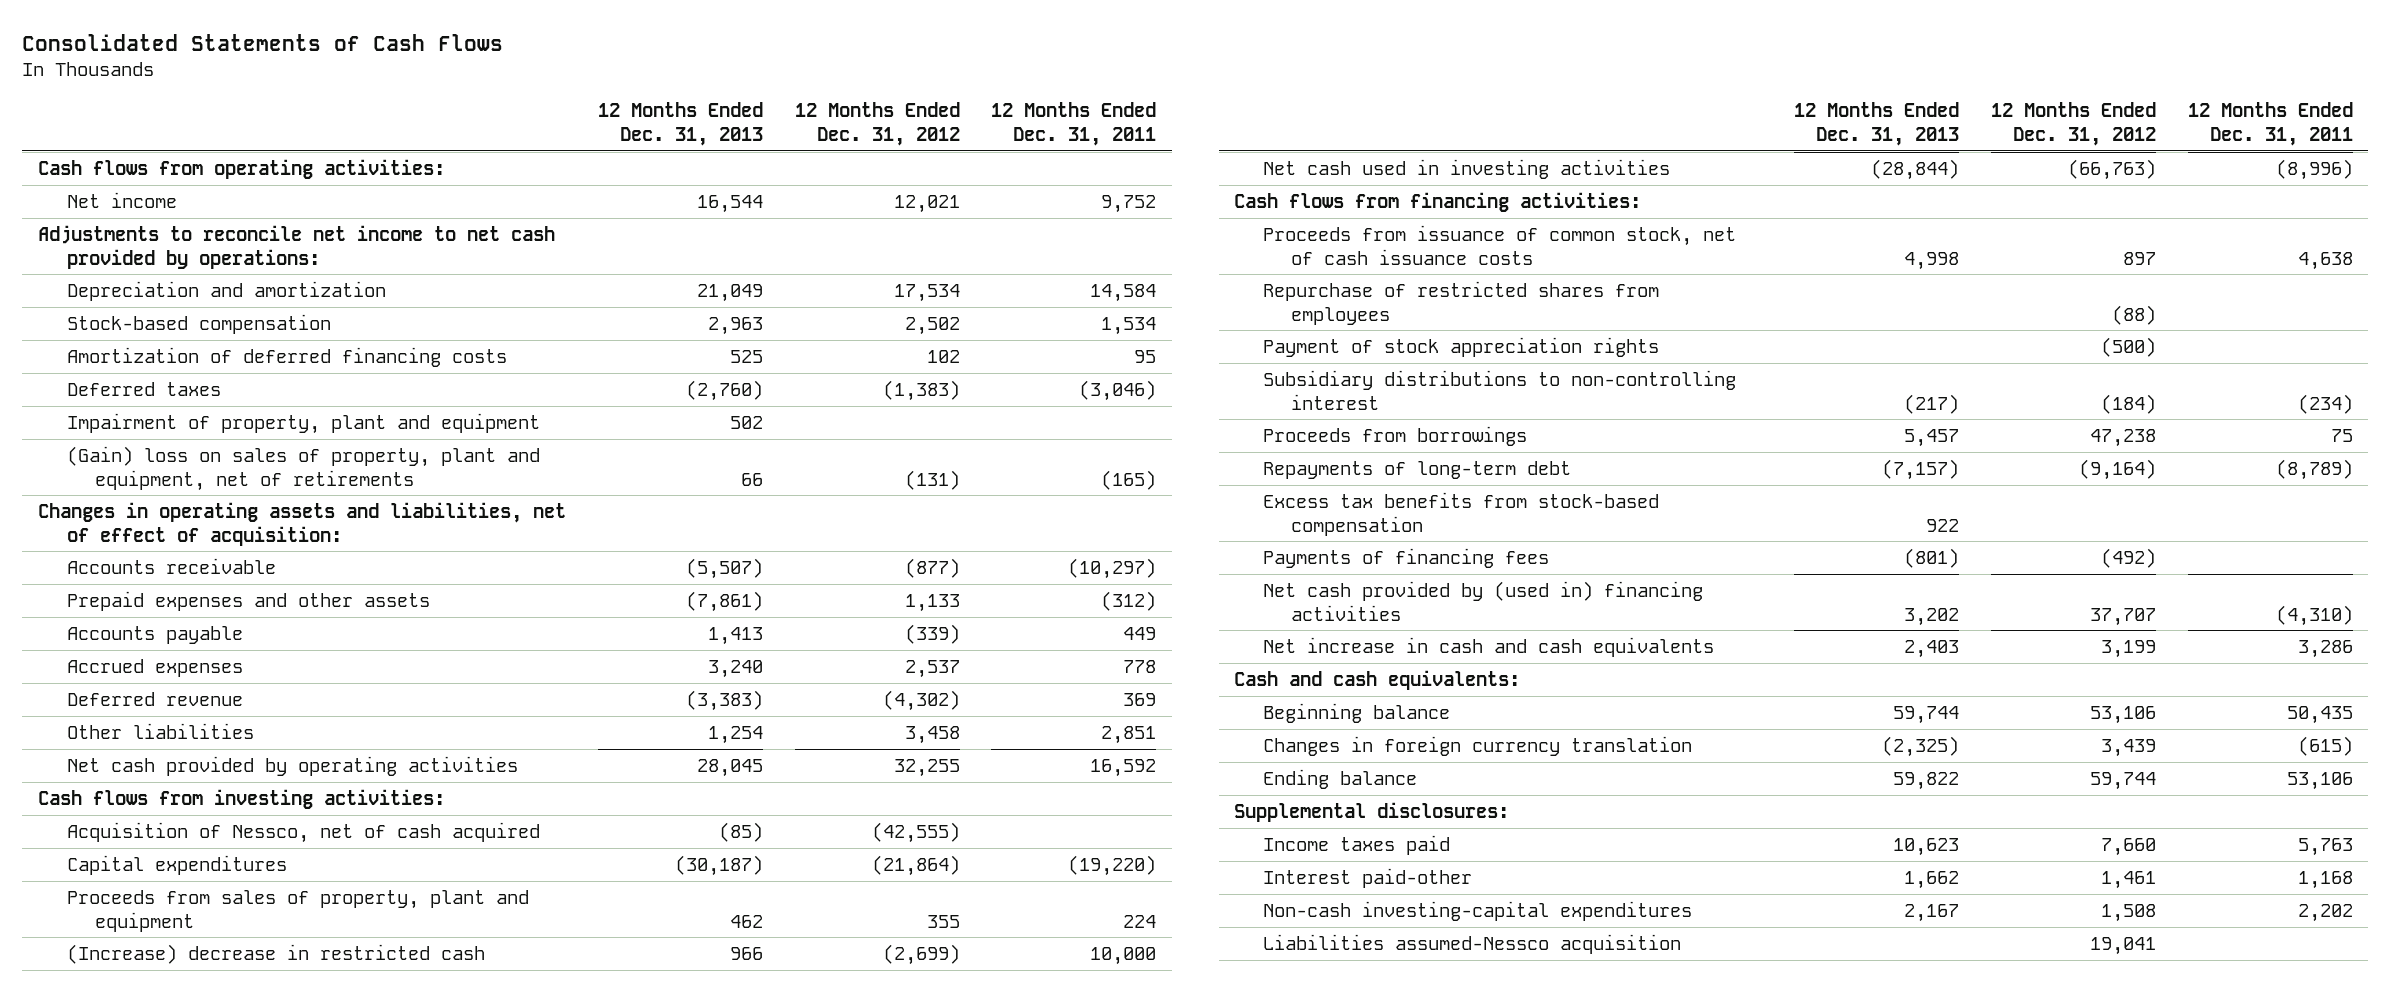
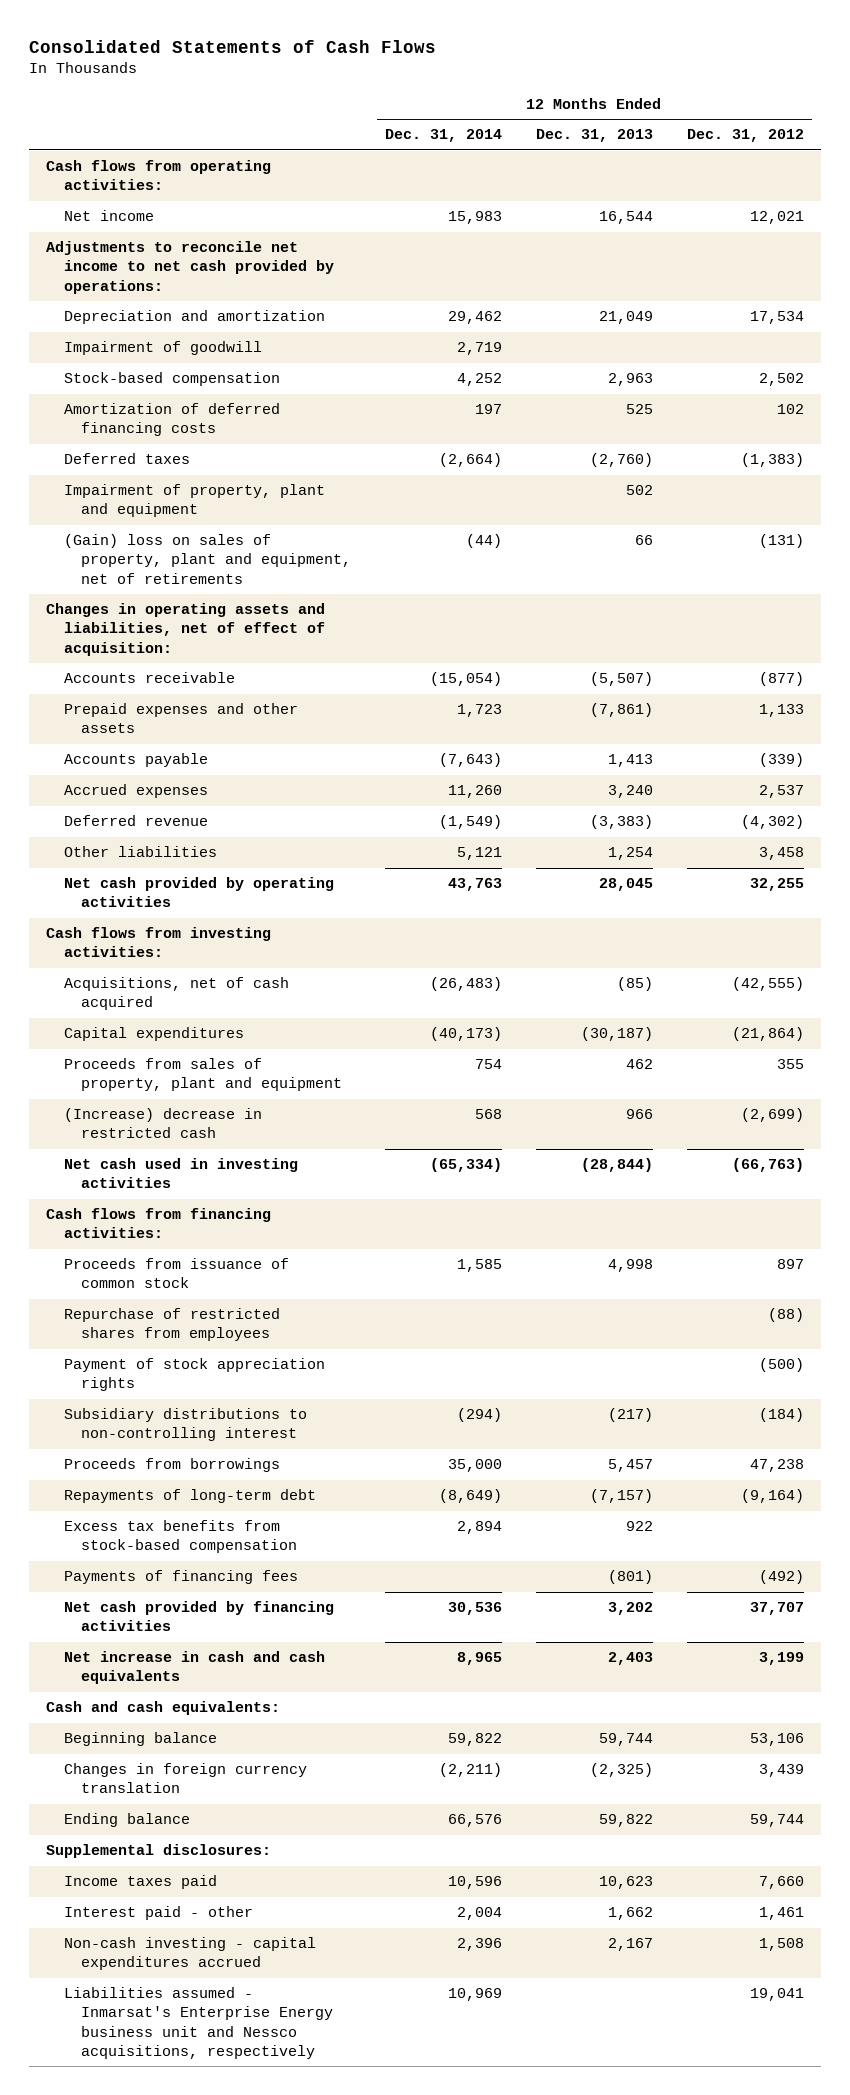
- | 12 Months Ended Dec. 31, 2013 | 12 Months Ended Dec. 31, 2012 | 12 Months Ended Dec. 31, 2011
+ | 12 Months Ended Dec. 31, 2014 | 12 Months Ended Dec. 31, 2013 | 12 Months Ended Dec. 31, 2012
+ Impairment of goodwill | 2,719 | |
- Acquisition of Nessco, net of cash acquired | (85) | (42,555) |
+ Acquisitions, net of cash acquired | (26,483) | (85) | (42,555)
- Proceeds from issuance of common stock, net of cash issuance costs | 4,998 | 897 | 4,638
+ Proceeds from issuance of common stock | 1,585 | 4,998 | 897
- Net cash provided by (used in) financing activities | 3,202 | 37,707 | (4,310)
+ Net cash provided by financing activities | 30,536 | 3,202 | 37,707
- Interest paid-other | 1,662 | 1,461 | 1,168
- Non-cash investing-capital expenditures | 2,167 | 1,508 | 2,202
- Liabilities assumed-Nessco acquisition | | 19,041 |
+ Interest paid - other | 2,004 | 1,662 | 1,461
+ Non-cash investing - capital expenditures accrued | 2,396 | 2,167 | 1,508
+ Liabilities assumed - Inmarsat's Enterprise Energy business unit and Nessco acquisitions, respectively | 10,969 | | 19,041

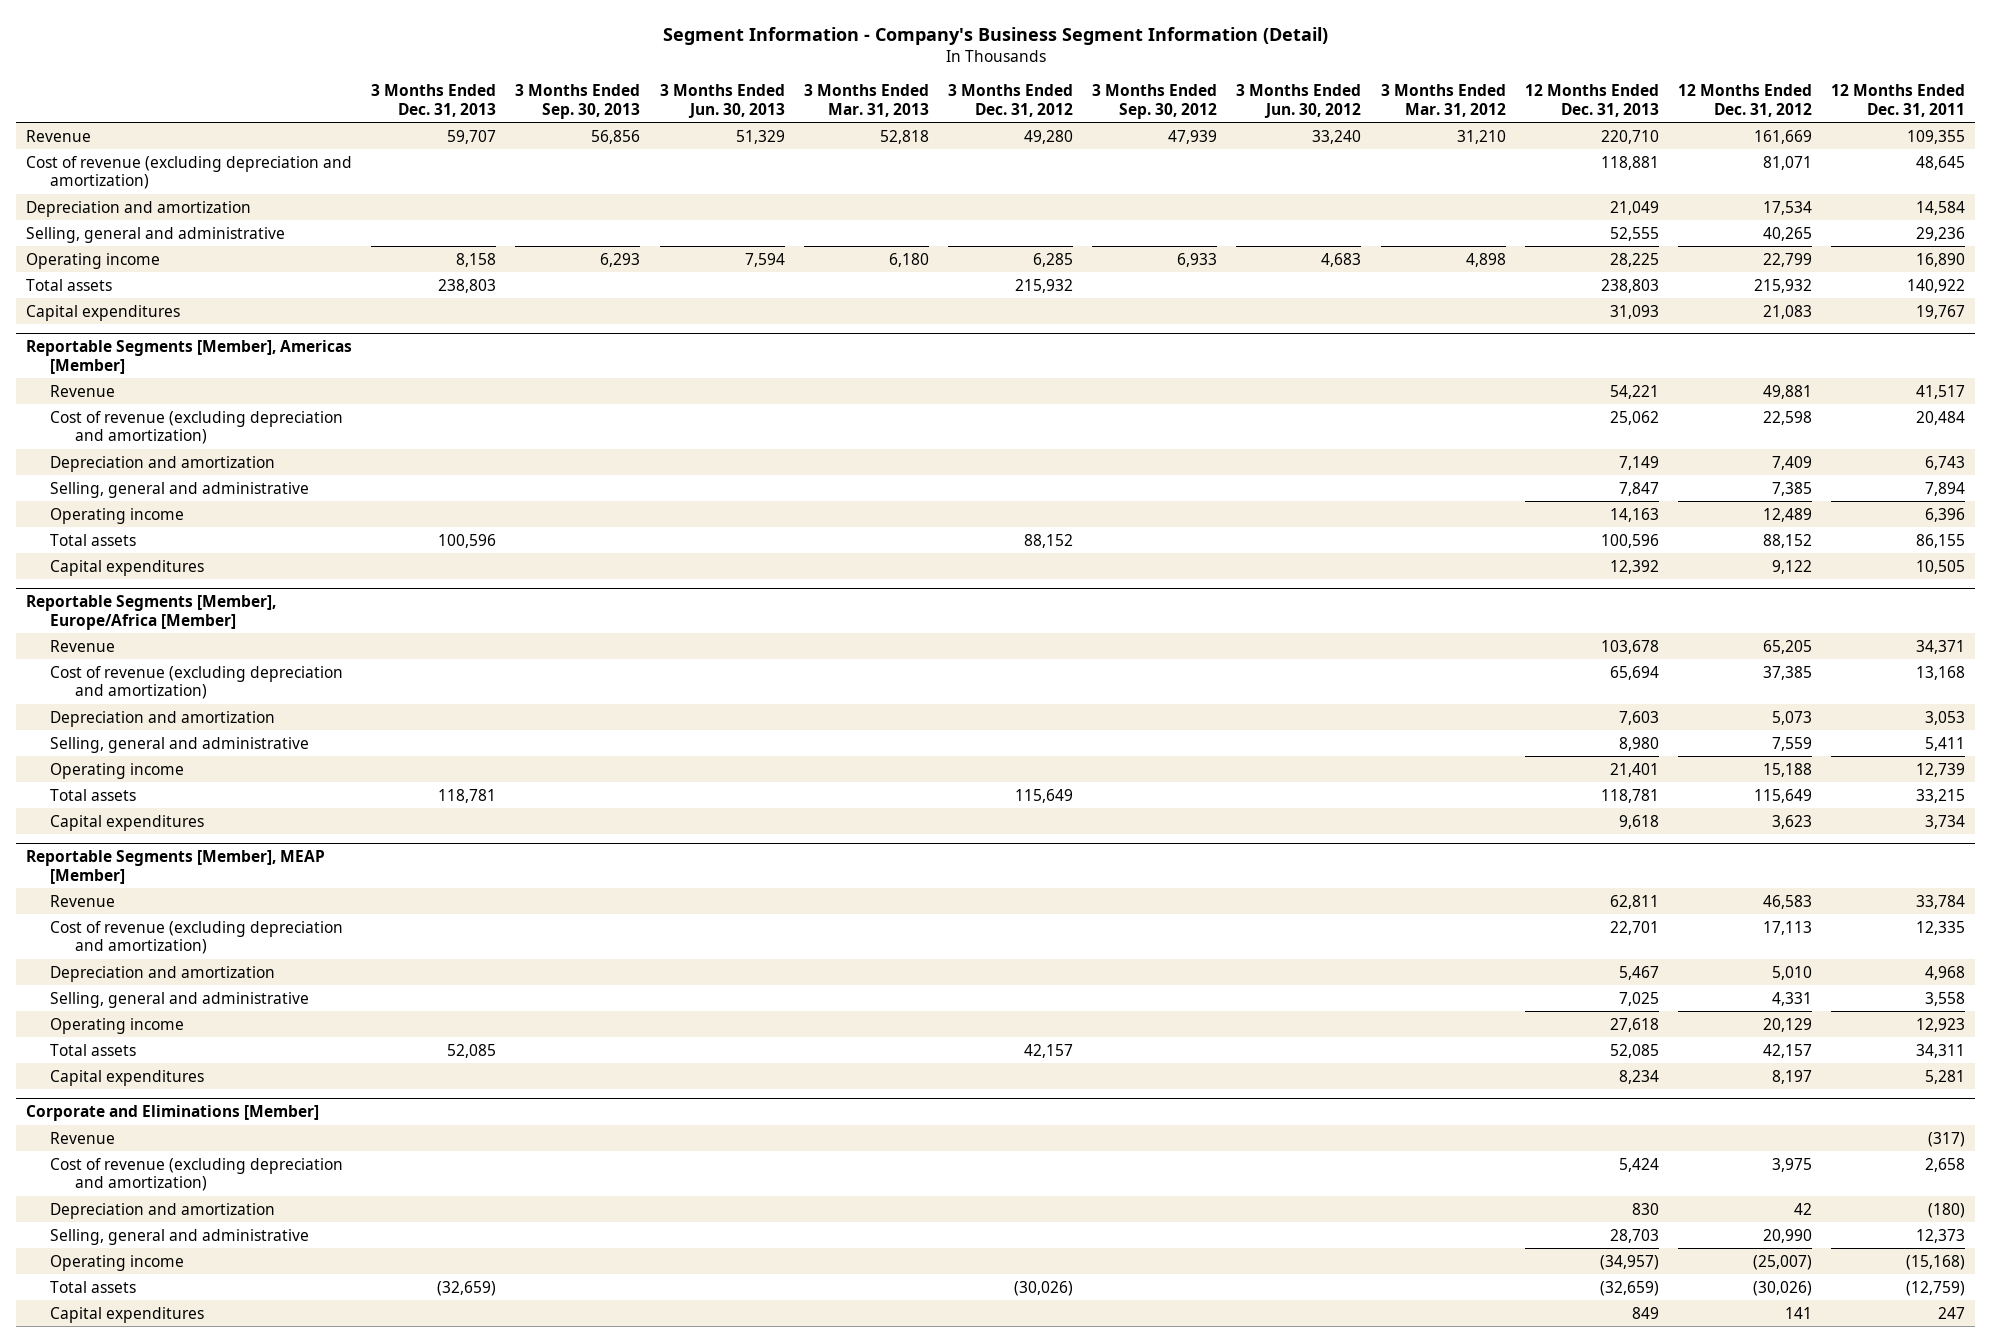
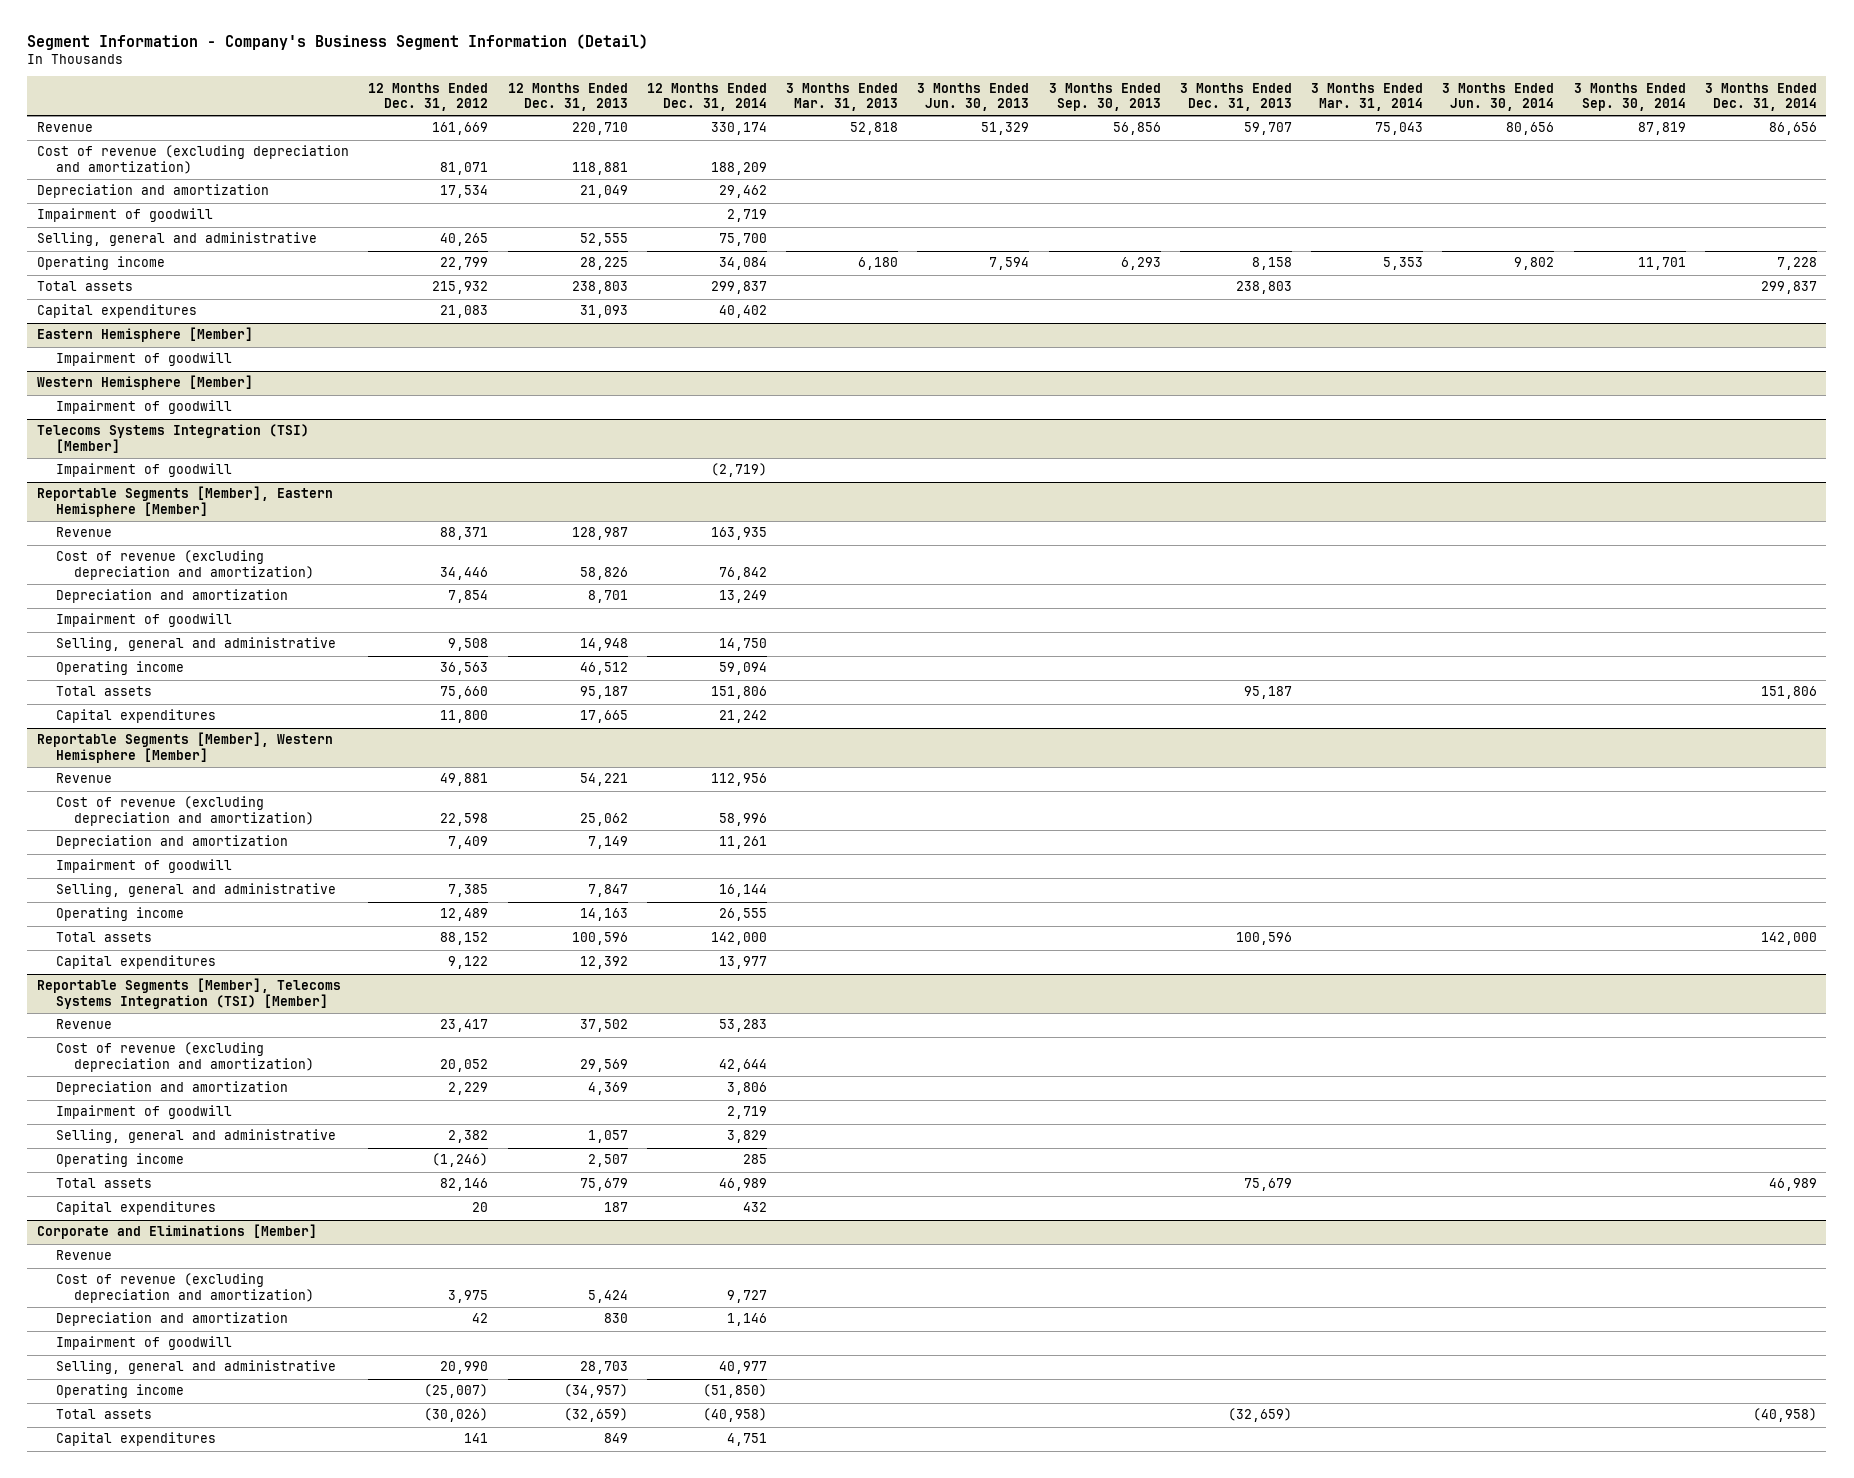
- | 3 Months Ended Dec. 31, 2013 | 3 Months Ended Sep. 30, 2013 | 3 Months Ended Jun. 30, 2013 | 3 Months Ended Mar. 31, 2013 | 3 Months Ended Dec. 31, 2012 | 3 Months Ended Sep. 30, 2012 | 3 Months Ended Jun. 30, 2012 | 3 Months Ended Mar. 31, 2012 | 12 Months Ended Dec. 31, 2013 | 12 Months Ended Dec. 31, 2012 | 12 Months Ended Dec. 31, 2011
+ | 12 Months Ended Dec. 31, 2012 | 12 Months Ended Dec. 31, 2013 | 12 Months Ended Dec. 31, 2014 | 3 Months Ended Mar. 31, 2013 | 3 Months Ended Jun. 30, 2013 | 3 Months Ended Sep. 30, 2013 | 3 Months Ended Dec. 31, 2013 | 3 Months Ended Mar. 31, 2014 | 3 Months Ended Jun. 30, 2014 | 3 Months Ended Sep. 30, 2014 | 3 Months Ended Dec. 31, 2014
+ Impairment of goodwill | | | 2,719 | | | | | | | |
- Reportable Segments [Member], Americas [Member]
+ Eastern Hemisphere [Member]
+ Impairment of goodwill
+ Western Hemisphere [Member]
+ Impairment of goodwill
+ Telecoms Systems Integration (TSI) [Member]
+ Impairment of goodwill | | | (2,719) | | | | | | | |
+ Reportable Segments [Member], Eastern Hemisphere [Member]
+ Revenue | 88,371 | 128,987 | 163,935 | | | | | | | |
+ Cost of revenue (excluding depreciation and amortization) | 34,446 | 58,826 | 76,842 | | | | | | | |
+ Depreciation and amortization | 7,854 | 8,701 | 13,249 | | | | | | | |
+ Impairment of goodwill
+ Selling, general and administrative | 9,508 | 14,948 | 14,750 | | | | | | | |
+ Operating income | 36,563 | 46,512 | 59,094 | | | | | | | |
+ Total assets | 75,660 | 95,187 | 151,806 | | | | 95,187 | | | | 151,806
+ Capital expenditures | 11,800 | 17,665 | 21,242 | | | | | | | |
+ Reportable Segments [Member], Western Hemisphere [Member]
+ Impairment of goodwill
- Reportable Segments [Member], Europe/Africa [Member]
- Revenue | | | | | | | | | 103,678 | 65,205 | 34,371
- Cost of revenue (excluding depreciation and amortization) | | | | | | | | | 65,694 | 37,385 | 13,168
- Depreciation and amortization | | | | | | | | | 7,603 | 5,073 | 3,053
- Selling, general and administrative | | | | | | | | | 8,980 | 7,559 | 5,411
- Operating income | | | | | | | | | 21,401 | 15,188 | 12,739
- Total assets | 118,781 | | | | 115,649 | | | | 118,781 | 115,649 | 33,215
- Capital expenditures | | | | | | | | | 9,618 | 3,623 | 3,734
- Reportable Segments [Member], MEAP [Member]
- Revenue | | | | | | | | | 62,811 | 46,583 | 33,784
- Cost of revenue (excluding depreciation and amortization) | | | | | | | | | 22,701 | 17,113 | 12,335
- Depreciation and amortization | | | | | | | | | 5,467 | 5,010 | 4,968
- Selling, general and administrative | | | | | | | | | 7,025 | 4,331 | 3,558
- Operating income | | | | | | | | | 27,618 | 20,129 | 12,923
- Total assets | 52,085 | | | | 42,157 | | | | 52,085 | 42,157 | 34,311
- Capital expenditures | | | | | | | | | 8,234 | 8,197 | 5,281
+ Reportable Segments [Member], Telecoms Systems Integration (TSI) [Member]
+ Revenue | 23,417 | 37,502 | 53,283 | | | | | | | |
+ Cost of revenue (excluding depreciation and amortization) | 20,052 | 29,569 | 42,644 | | | | | | | |
+ Depreciation and amortization | 2,229 | 4,369 | 3,806 | | | | | | | |
+ Impairment of goodwill | | | 2,719 | | | | | | | |
+ Selling, general and administrative | 2,382 | 1,057 | 3,829 | | | | | | | |
+ Operating income | (1,246) | 2,507 | 285 | | | | | | | |
+ Total assets | 82,146 | 75,679 | 46,989 | | | | 75,679 | | | | 46,989
+ Capital expenditures | 20 | 187 | 432 | | | | | | | |
@ Corporate and Eliminations [Member]
+ Impairment of goodwill

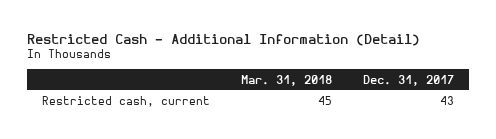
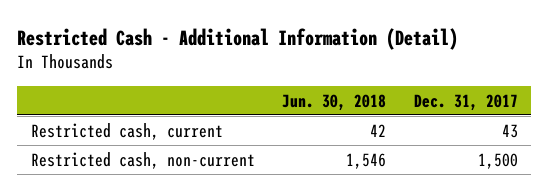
- | Mar. 31, 2018 | Dec. 31, 2017
+ | Jun. 30, 2018 | Dec. 31, 2017
+ Restricted cash, non-current | 1,546 | 1,500

